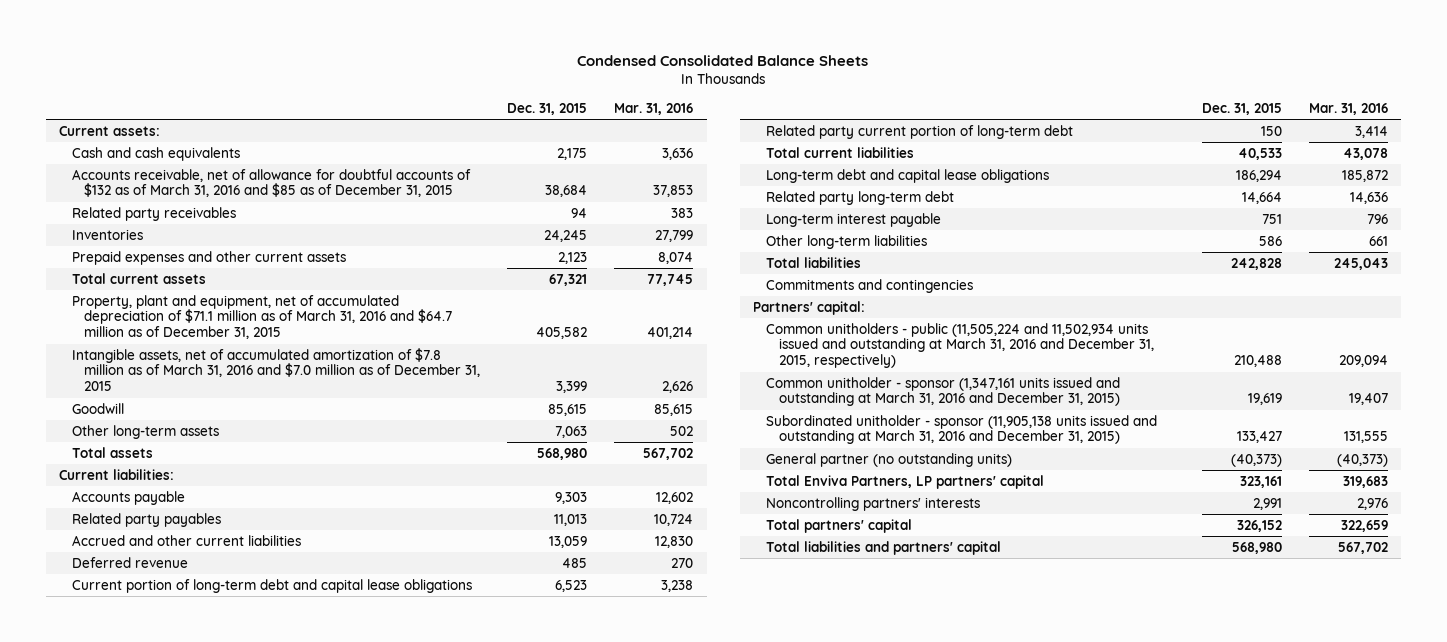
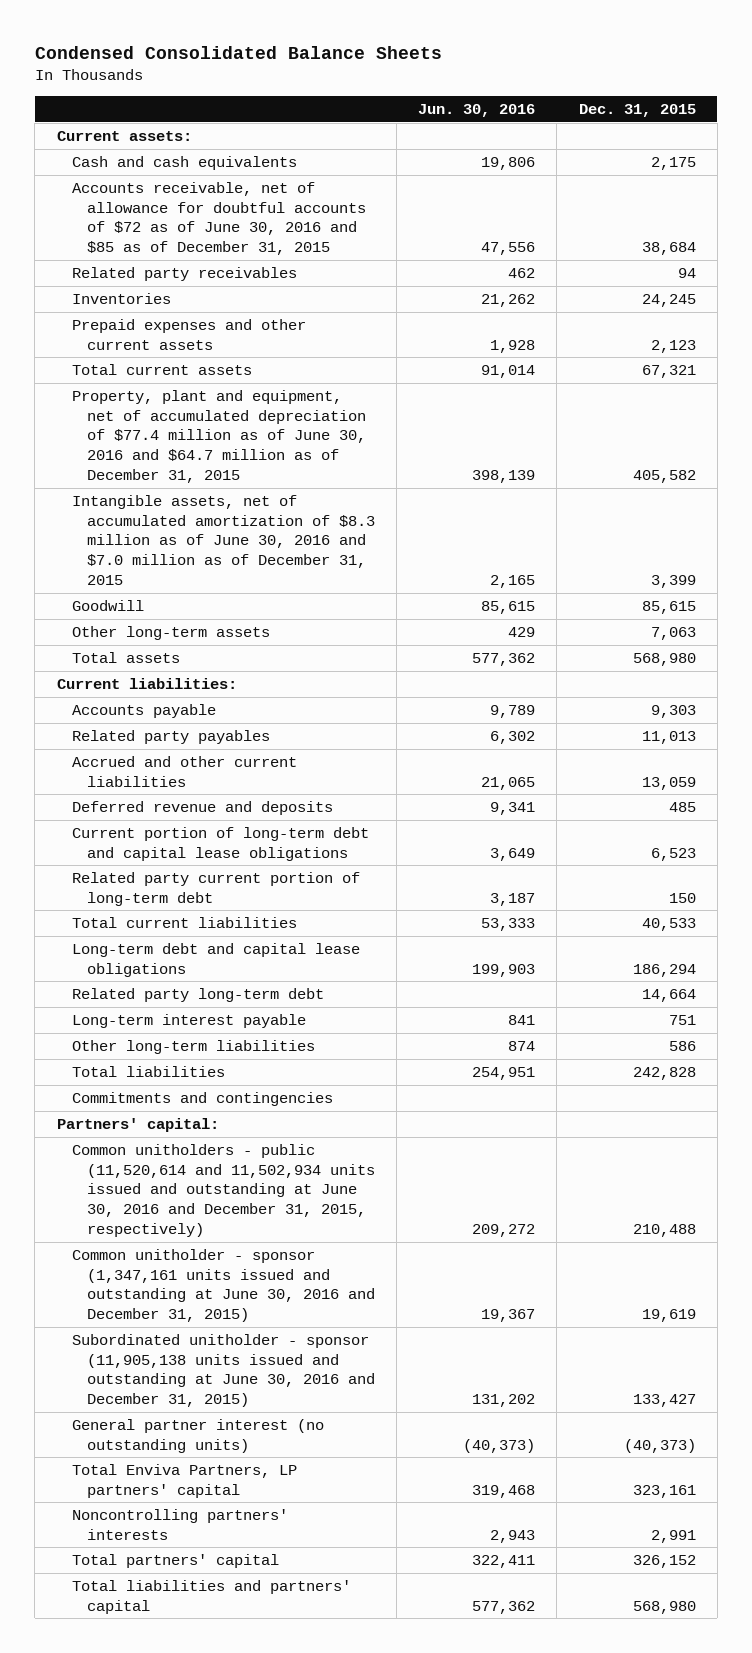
- | Dec. 31, 2015 | Mar. 31, 2016
+ | Jun. 30, 2016 | Dec. 31, 2015
- Accounts receivable, net of allowance for doubtful accounts of $132 as of March 31, 2016 and $85 as of December 31, 2015 | 38,684 | 37,853
+ Accounts receivable, net of allowance for doubtful accounts of $72 as of June 30, 2016 and $85 as of December 31, 2015 | 47,556 | 38,684
- Property, plant and equipment, net of accumulated depreciation of $71.1 million as of March 31, 2016 and $64.7 million as of December 31, 2015 | 405,582 | 401,214
- Intangible assets, net of accumulated amortization of $7.8 million as of March 31, 2016 and $7.0 million as of December 31, 2015 | 3,399 | 2,626
+ Property, plant and equipment, net of accumulated depreciation of $77.4 million as of June 30, 2016 and $64.7 million as of December 31, 2015 | 398,139 | 405,582
+ Intangible assets, net of accumulated amortization of $8.3 million as of June 30, 2016 and $7.0 million as of December 31, 2015 | 2,165 | 3,399
- Deferred revenue | 485 | 270
+ Deferred revenue and deposits | 9,341 | 485
- Common unitholders - public (11,505,224 and 11,502,934 units issued and outstanding at March 31, 2016 and December 31, 2015, respectively) | 210,488 | 209,094
- Common unitholder - sponsor (1,347,161 units issued and outstanding at March 31, 2016 and December 31, 2015) | 19,619 | 19,407
- Subordinated unitholder - sponsor (11,905,138 units issued and outstanding at March 31, 2016 and December 31, 2015) | 133,427 | 131,555
- General partner (no outstanding units) | (40,373) | (40,373)
+ Common unitholders - public (11,520,614 and 11,502,934 units issued and outstanding at June 30, 2016 and December 31, 2015, respectively) | 209,272 | 210,488
+ Common unitholder - sponsor (1,347,161 units issued and outstanding at June 30, 2016 and December 31, 2015) | 19,367 | 19,619
+ Subordinated unitholder - sponsor (11,905,138 units issued and outstanding at June 30, 2016 and December 31, 2015) | 131,202 | 133,427
+ General partner interest (no outstanding units) | (40,373) | (40,373)

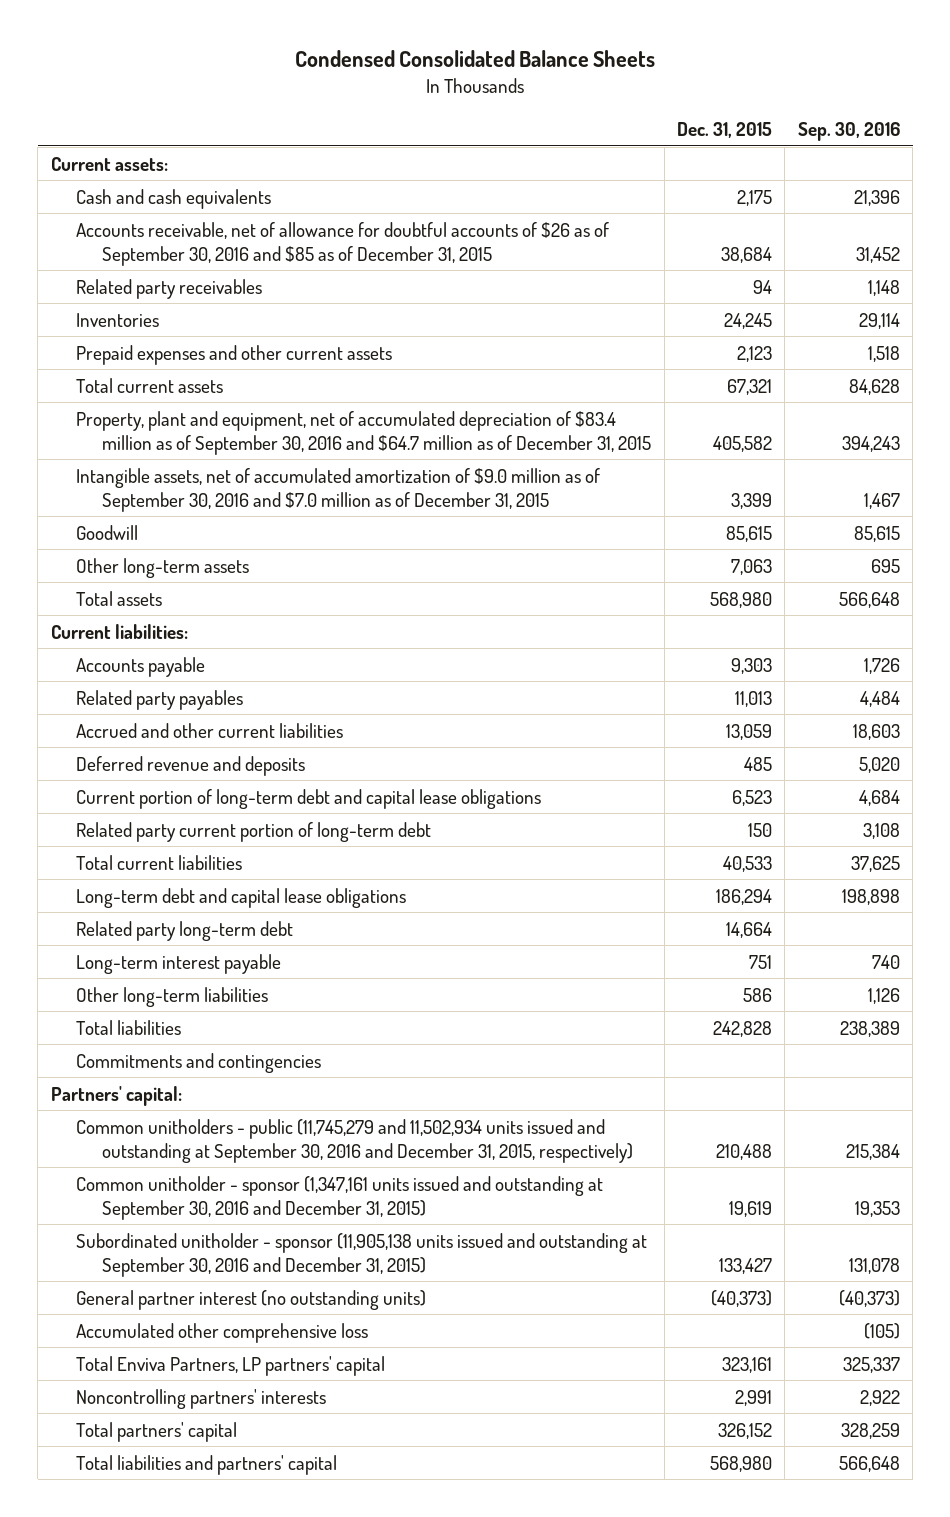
- | Jun. 30, 2016 | Dec. 31, 2015
+ | Dec. 31, 2015 | Sep. 30, 2016
- Accounts receivable, net of allowance for doubtful accounts of $72 as of June 30, 2016 and $85 as of December 31, 2015 | 47,556 | 38,684
+ Accounts receivable, net of allowance for doubtful accounts of $26 as of September 30, 2016 and $85 as of December 31, 2015 | 38,684 | 31,452
- Property, plant and equipment, net of accumulated depreciation of $77.4 million as of June 30, 2016 and $64.7 million as of December 31, 2015 | 398,139 | 405,582
- Intangible assets, net of accumulated amortization of $8.3 million as of June 30, 2016 and $7.0 million as of December 31, 2015 | 2,165 | 3,399
+ Property, plant and equipment, net of accumulated depreciation of $83.4 million as of September 30, 2016 and $64.7 million as of December 31, 2015 | 405,582 | 394,243
+ Intangible assets, net of accumulated amortization of $9.0 million as of September 30, 2016 and $7.0 million as of December 31, 2015 | 3,399 | 1,467
- Common unitholders - public (11,520,614 and 11,502,934 units issued and outstanding at June 30, 2016 and December 31, 2015, respectively) | 209,272 | 210,488
- Common unitholder - sponsor (1,347,161 units issued and outstanding at June 30, 2016 and December 31, 2015) | 19,367 | 19,619
- Subordinated unitholder - sponsor (11,905,138 units issued and outstanding at June 30, 2016 and December 31, 2015) | 131,202 | 133,427
+ Common unitholders - public (11,745,279 and 11,502,934 units issued and outstanding at September 30, 2016 and December 31, 2015, respectively) | 210,488 | 215,384
+ Common unitholder - sponsor (1,347,161 units issued and outstanding at September 30, 2016 and December 31, 2015) | 19,619 | 19,353
+ Subordinated unitholder - sponsor (11,905,138 units issued and outstanding at September 30, 2016 and December 31, 2015) | 133,427 | 131,078
+ Accumulated other comprehensive loss | | (105)

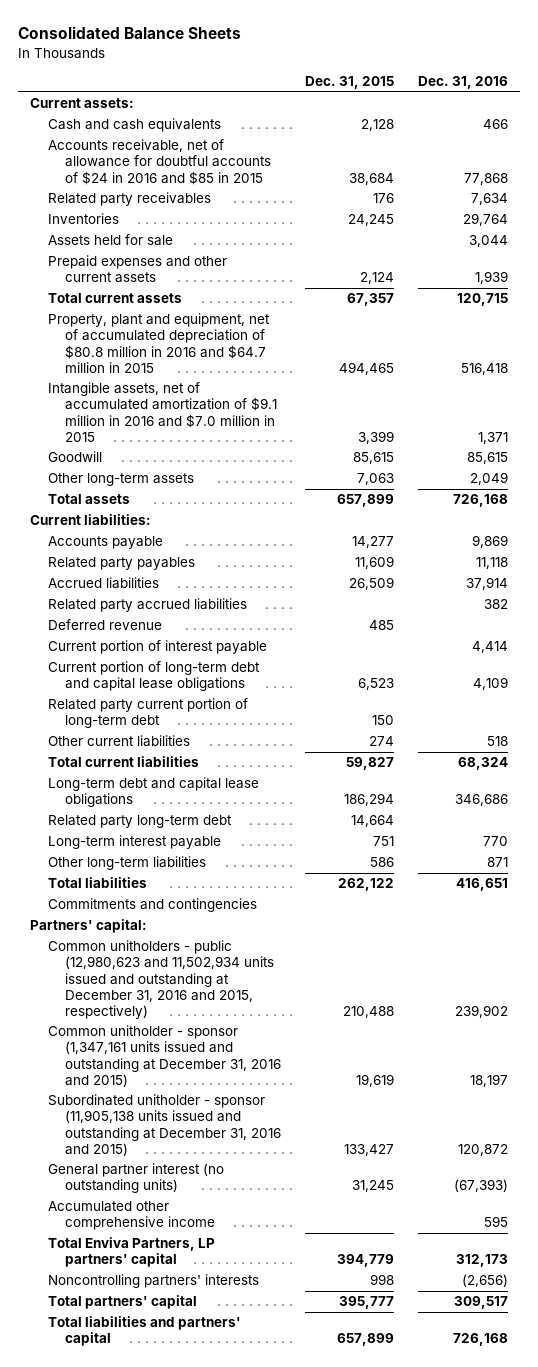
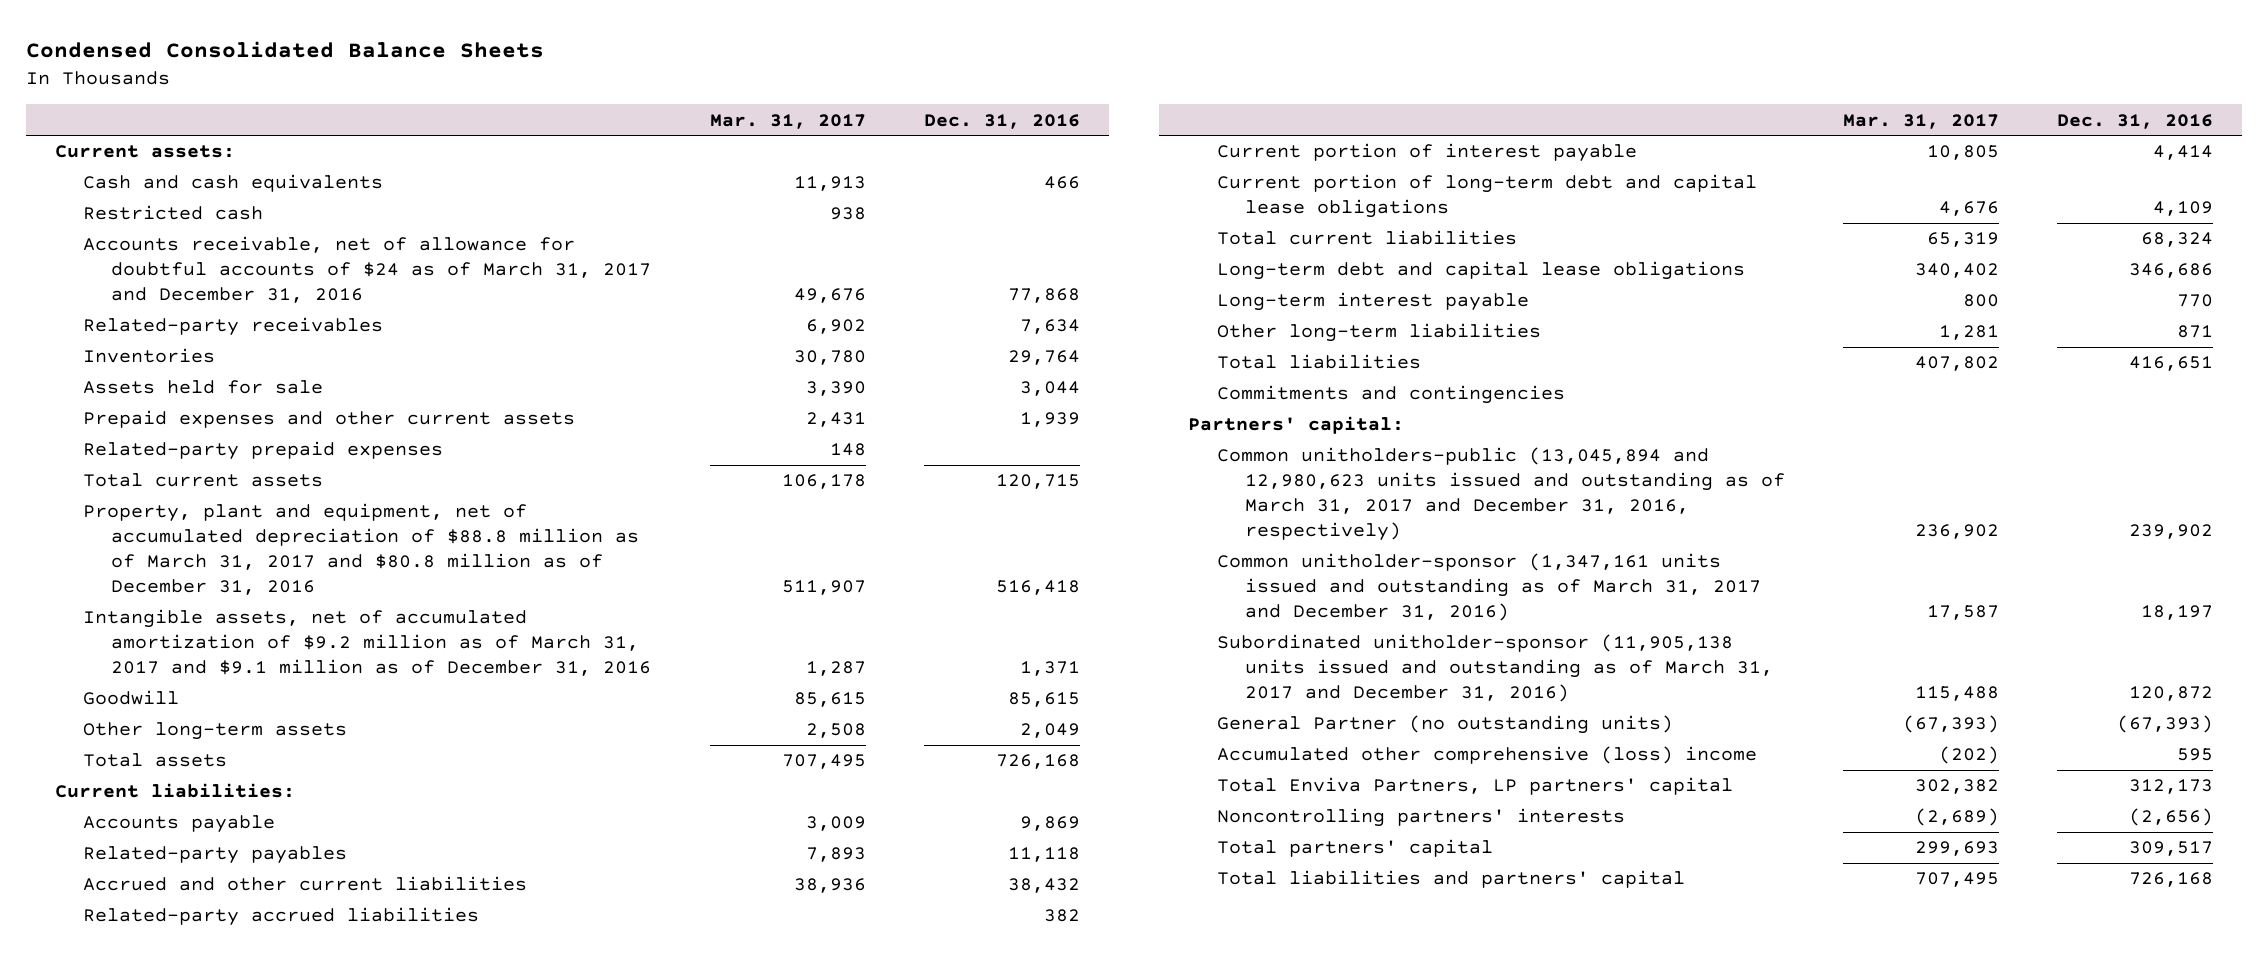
- Consolidated Balance Sheets
+ Condensed Consolidated Balance Sheets
- | Dec. 31, 2015 | Dec. 31, 2016
+ | Mar. 31, 2017 | Dec. 31, 2016
- Accounts receivable, net of allowance for doubtful accounts of $24 in 2016 and $85 in 2015 | 38,684 | 77,868
- Related party receivables | 176 | 7,634
+ Restricted cash | 938 |
+ Accounts receivable, net of allowance for doubtful accounts of $24 as of March 31, 2017 and December 31, 2016 | 49,676 | 77,868
+ Related-party receivables | 6,902 | 7,634
+ Related-party prepaid expenses | 148 |
- Property, plant and equipment, net of accumulated depreciation of $80.8 million in 2016 and $64.7 million in 2015 | 494,465 | 516,418
- Intangible assets, net of accumulated amortization of $9.1 million in 2016 and $7.0 million in 2015 | 3,399 | 1,371
+ Property, plant and equipment, net of accumulated depreciation of $88.8 million as of March 31, 2017 and $80.8 million as of December 31, 2016 | 511,907 | 516,418
+ Intangible assets, net of accumulated amortization of $9.2 million as of March 31, 2017 and $9.1 million as of December 31, 2016 | 1,287 | 1,371
- Related party payables | 11,609 | 11,118
- Accrued liabilities | 26,509 | 37,914
- Related party accrued liabilities | | 382
- Deferred revenue | 485 |
+ Related-party payables | 7,893 | 11,118
+ Accrued and other current liabilities | 38,936 | 38,432
+ Related-party accrued liabilities | | 382
- Related party current portion of long-term debt | 150 |
- Other current liabilities | 274 | 518
- Related party long-term debt | 14,664 |
- Common unitholders - public (12,980,623 and 11,502,934 units issued and outstanding at December 31, 2016 and 2015, respectively) | 210,488 | 239,902
- Common unitholder - sponsor (1,347,161 units issued and outstanding at December 31, 2016 and 2015) | 19,619 | 18,197
- Subordinated unitholder - sponsor (11,905,138 units issued and outstanding at December 31, 2016 and 2015) | 133,427 | 120,872
- General partner interest (no outstanding units) | 31,245 | (67,393)
- Accumulated other comprehensive income | | 595
+ Common unitholders-public (13,045,894 and 12,980,623 units issued and outstanding as of March 31, 2017 and December 31, 2016, respectively) | 236,902 | 239,902
+ Common unitholder-sponsor (1,347,161 units issued and outstanding as of March 31, 2017 and December 31, 2016) | 17,587 | 18,197
+ Subordinated unitholder-sponsor (11,905,138 units issued and outstanding as of March 31, 2017 and December 31, 2016) | 115,488 | 120,872
+ General Partner (no outstanding units) | (67,393) | (67,393)
+ Accumulated other comprehensive (loss) income | (202) | 595

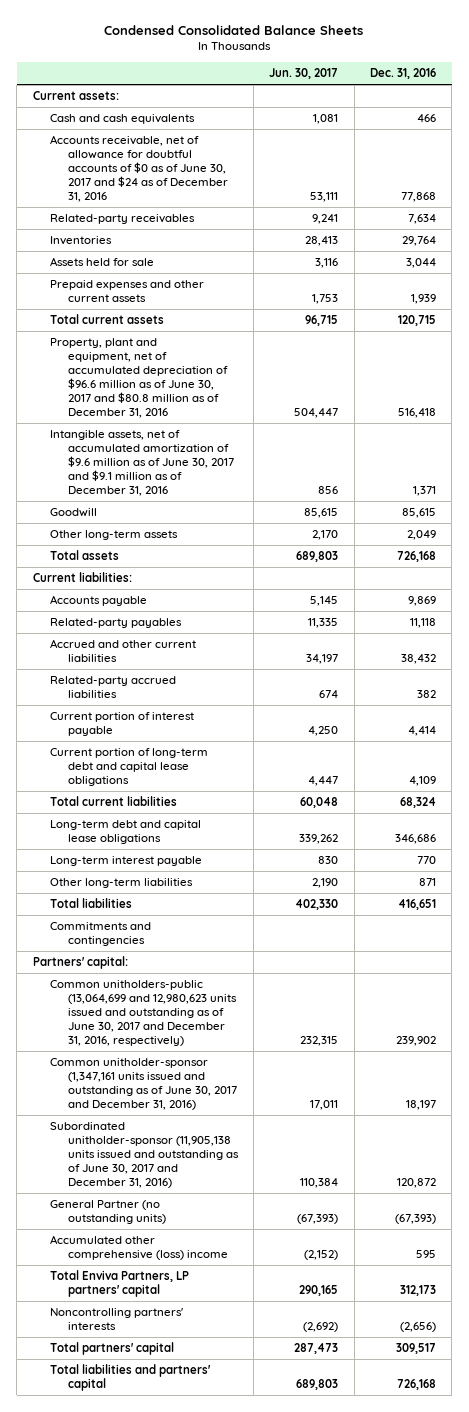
- | Mar. 31, 2017 | Dec. 31, 2016
+ | Jun. 30, 2017 | Dec. 31, 2016
- Restricted cash | 938 |
- Accounts receivable, net of allowance for doubtful accounts of $24 as of March 31, 2017 and December 31, 2016 | 49,676 | 77,868
+ Accounts receivable, net of allowance for doubtful accounts of $0 as of June 30, 2017 and $24 as of December 31, 2016 | 53,111 | 77,868
- Related-party prepaid expenses | 148 |
- Property, plant and equipment, net of accumulated depreciation of $88.8 million as of March 31, 2017 and $80.8 million as of December 31, 2016 | 511,907 | 516,418
- Intangible assets, net of accumulated amortization of $9.2 million as of March 31, 2017 and $9.1 million as of December 31, 2016 | 1,287 | 1,371
+ Property, plant and equipment, net of accumulated depreciation of $96.6 million as of June 30, 2017 and $80.8 million as of December 31, 2016 | 504,447 | 516,418
+ Intangible assets, net of accumulated amortization of $9.6 million as of June 30, 2017 and $9.1 million as of December 31, 2016 | 856 | 1,371
- Common unitholders-public (13,045,894 and 12,980,623 units issued and outstanding as of March 31, 2017 and December 31, 2016, respectively) | 236,902 | 239,902
- Common unitholder-sponsor (1,347,161 units issued and outstanding as of March 31, 2017 and December 31, 2016) | 17,587 | 18,197
- Subordinated unitholder-sponsor (11,905,138 units issued and outstanding as of March 31, 2017 and December 31, 2016) | 115,488 | 120,872
+ Common unitholders-public (13,064,699 and 12,980,623 units issued and outstanding as of June 30, 2017 and December 31, 2016, respectively) | 232,315 | 239,902
+ Common unitholder-sponsor (1,347,161 units issued and outstanding as of June 30, 2017 and December 31, 2016) | 17,011 | 18,197
+ Subordinated unitholder-sponsor (11,905,138 units issued and outstanding as of June 30, 2017 and December 31, 2016) | 110,384 | 120,872

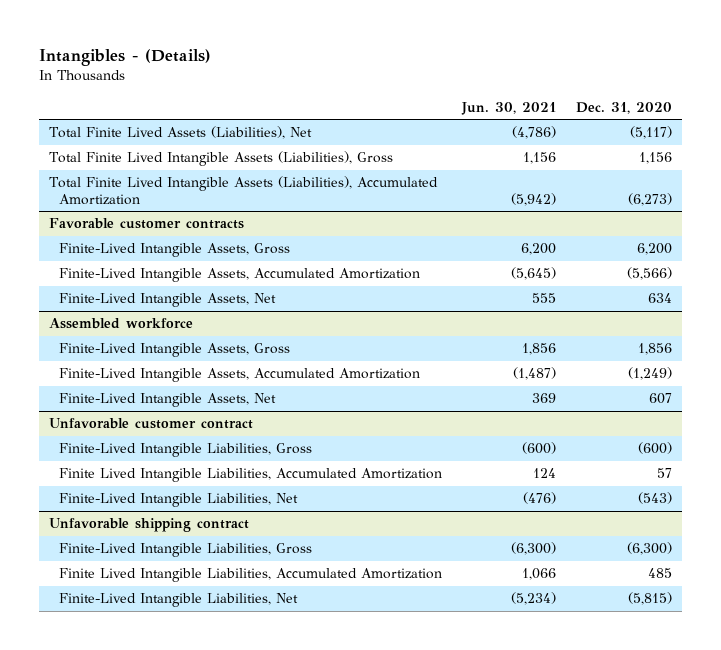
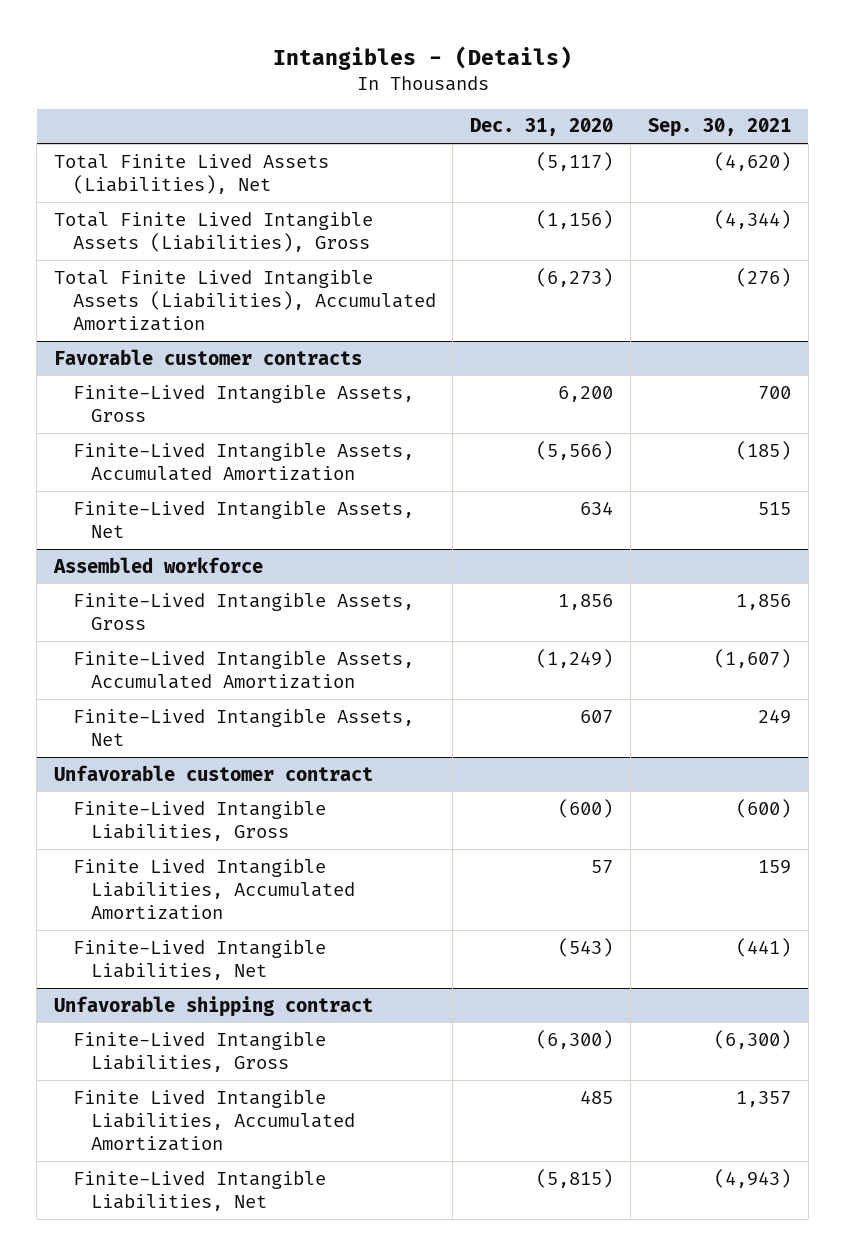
- | Jun. 30, 2021 | Dec. 31, 2020
+ | Dec. 31, 2020 | Sep. 30, 2021
- Total Finite Lived Intangible Assets (Liabilities), Gross | 1,156 | 1,156
+ Total Finite Lived Intangible Assets (Liabilities), Gross | (1,156) | (4,344)

